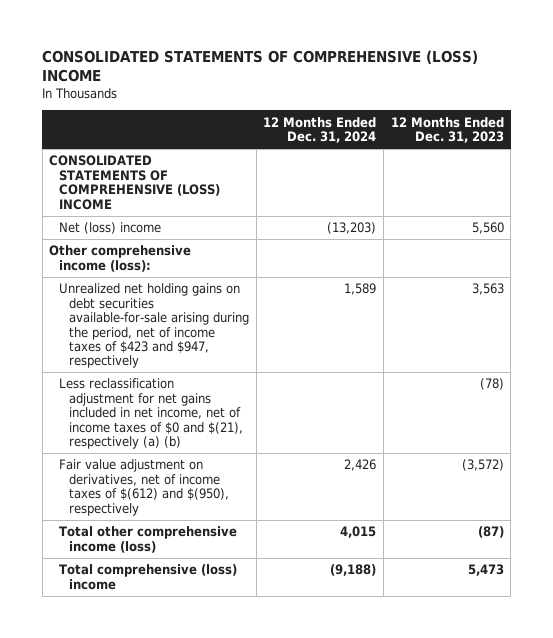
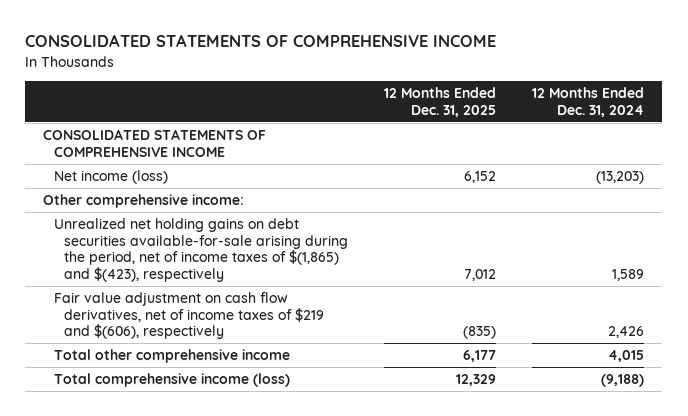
- CONSOLIDATED STATEMENTS OF COMPREHENSIVE (LOSS) INCOME
+ CONSOLIDATED STATEMENTS OF COMPREHENSIVE INCOME
- | 12 Months Ended Dec. 31, 2024 | 12 Months Ended Dec. 31, 2023
+ | 12 Months Ended Dec. 31, 2025 | 12 Months Ended Dec. 31, 2024
- CONSOLIDATED STATEMENTS OF COMPREHENSIVE (LOSS) INCOME
- Net (loss) income | (13,203) | 5,560
- Other comprehensive income (loss):
- Unrealized net holding gains on debt securities available-for-sale arising during the period, net of income taxes of $423 and $947, respectively | 1,589 | 3,563
- Less reclassification adjustment for net gains included in net income, net of income taxes of $0 and $(21), respectively (a) (b) | | (78)
- Fair value adjustment on derivatives, net of income taxes of $(612) and $(950), respectively | 2,426 | (3,572)
- Total other comprehensive income (loss) | 4,015 | (87)
- Total comprehensive (loss) income | (9,188) | 5,473
+ CONSOLIDATED STATEMENTS OF COMPREHENSIVE INCOME
+ Net income (loss) | 6,152 | (13,203)
+ Other comprehensive income:
+ Unrealized net holding gains on debt securities available-for-sale arising during the period, net of income taxes of $(1,865) and $(423), respectively | 7,012 | 1,589
+ Fair value adjustment on cash flow derivatives, net of income taxes of $219 and $(606), respectively | (835) | 2,426
+ Total other comprehensive income | 6,177 | 4,015
+ Total comprehensive income (loss) | 12,329 | (9,188)

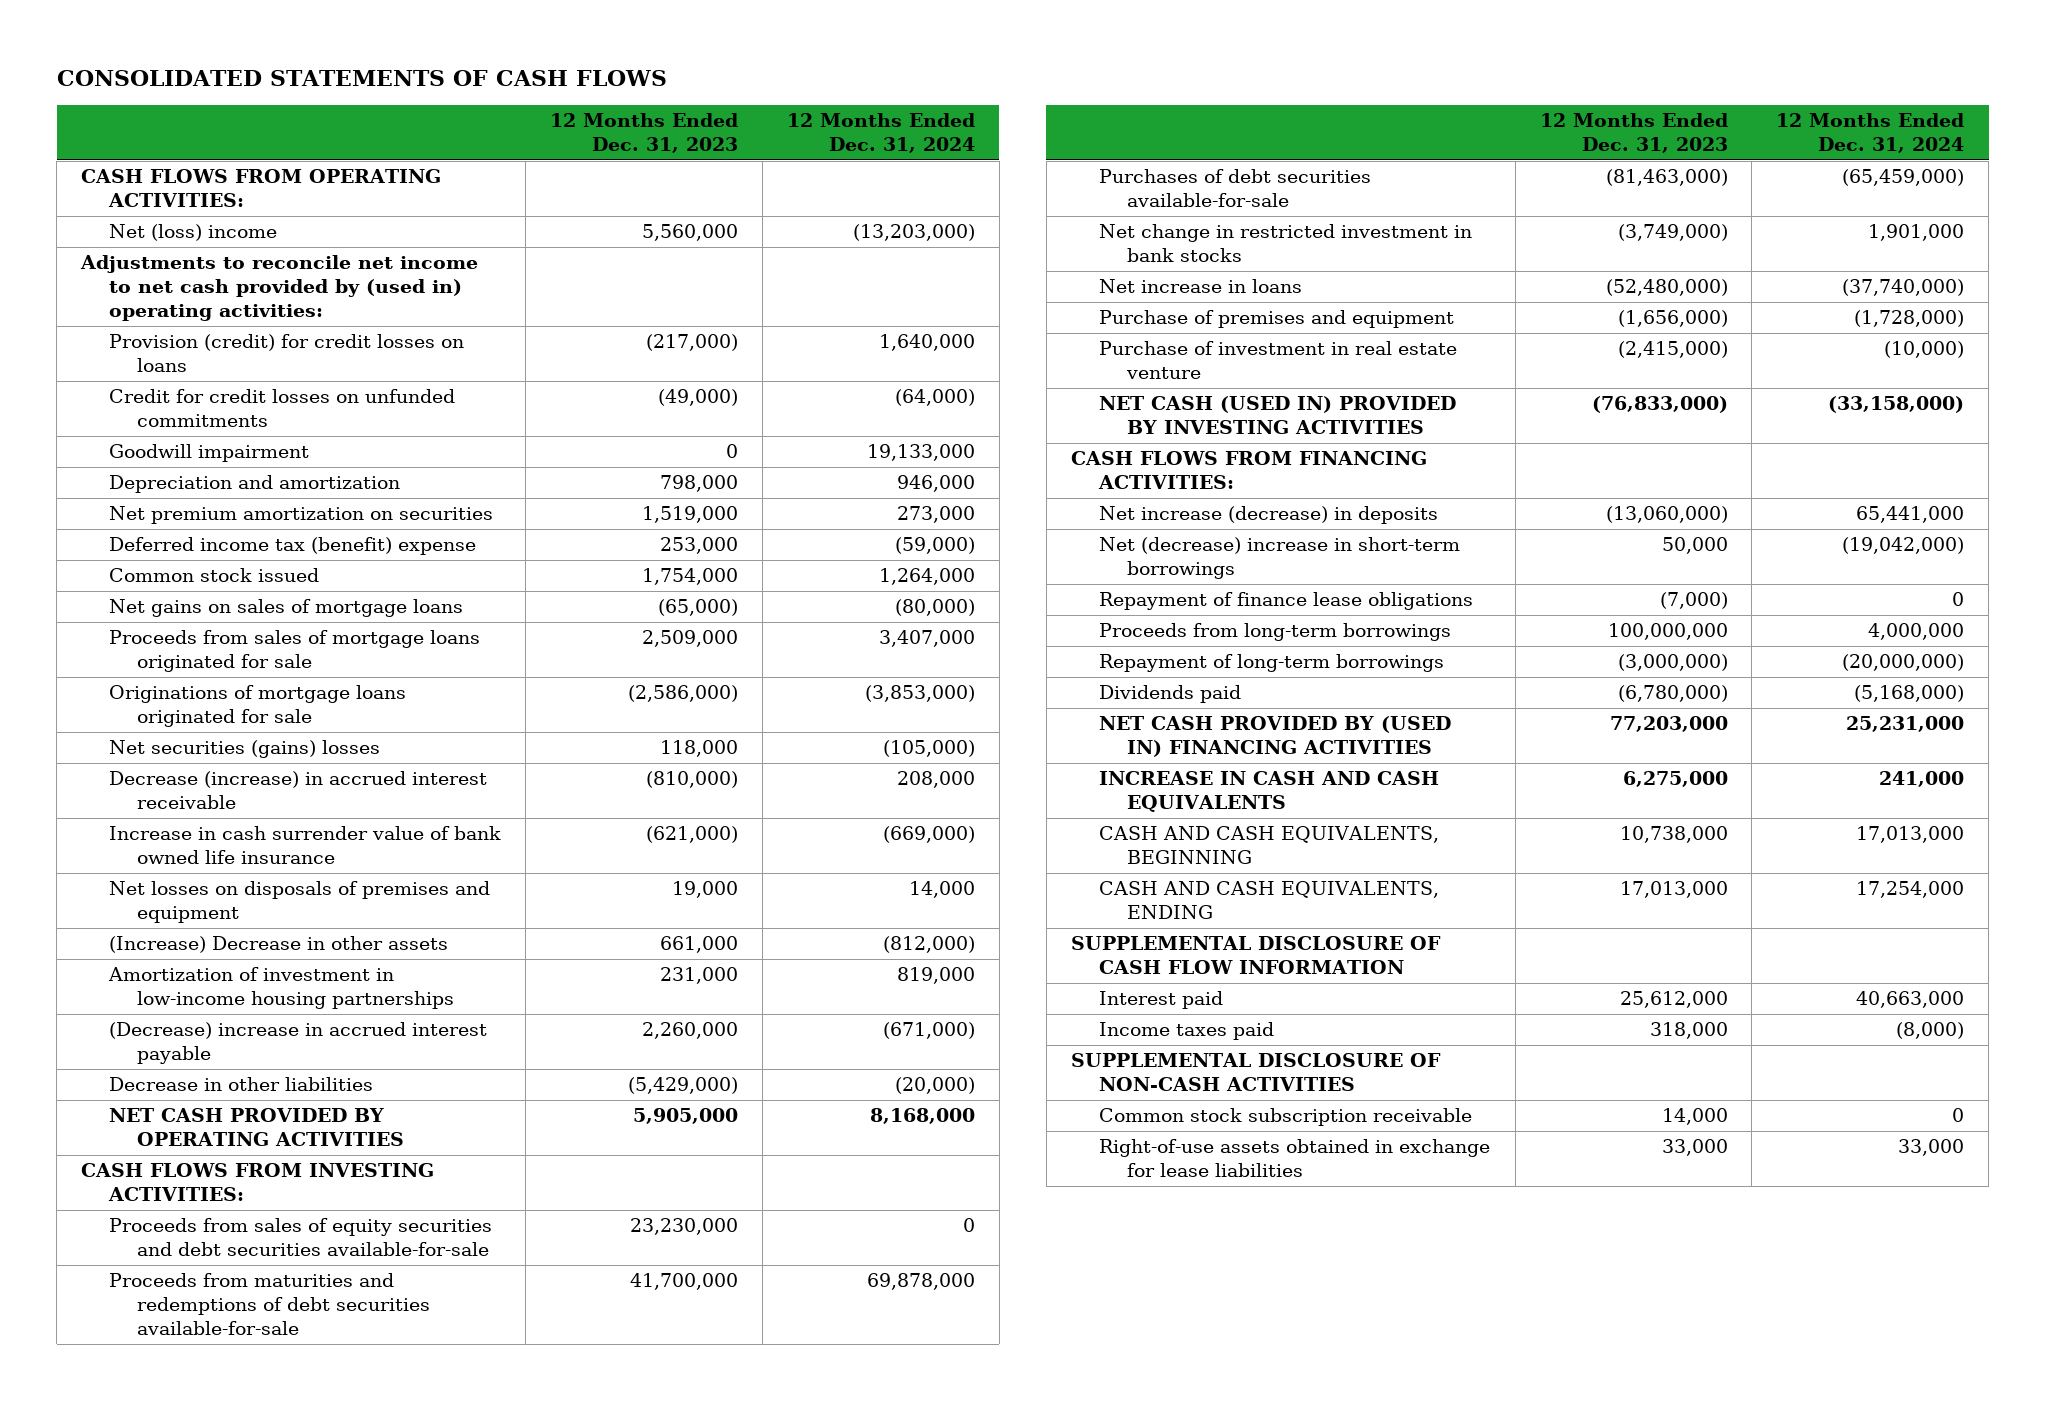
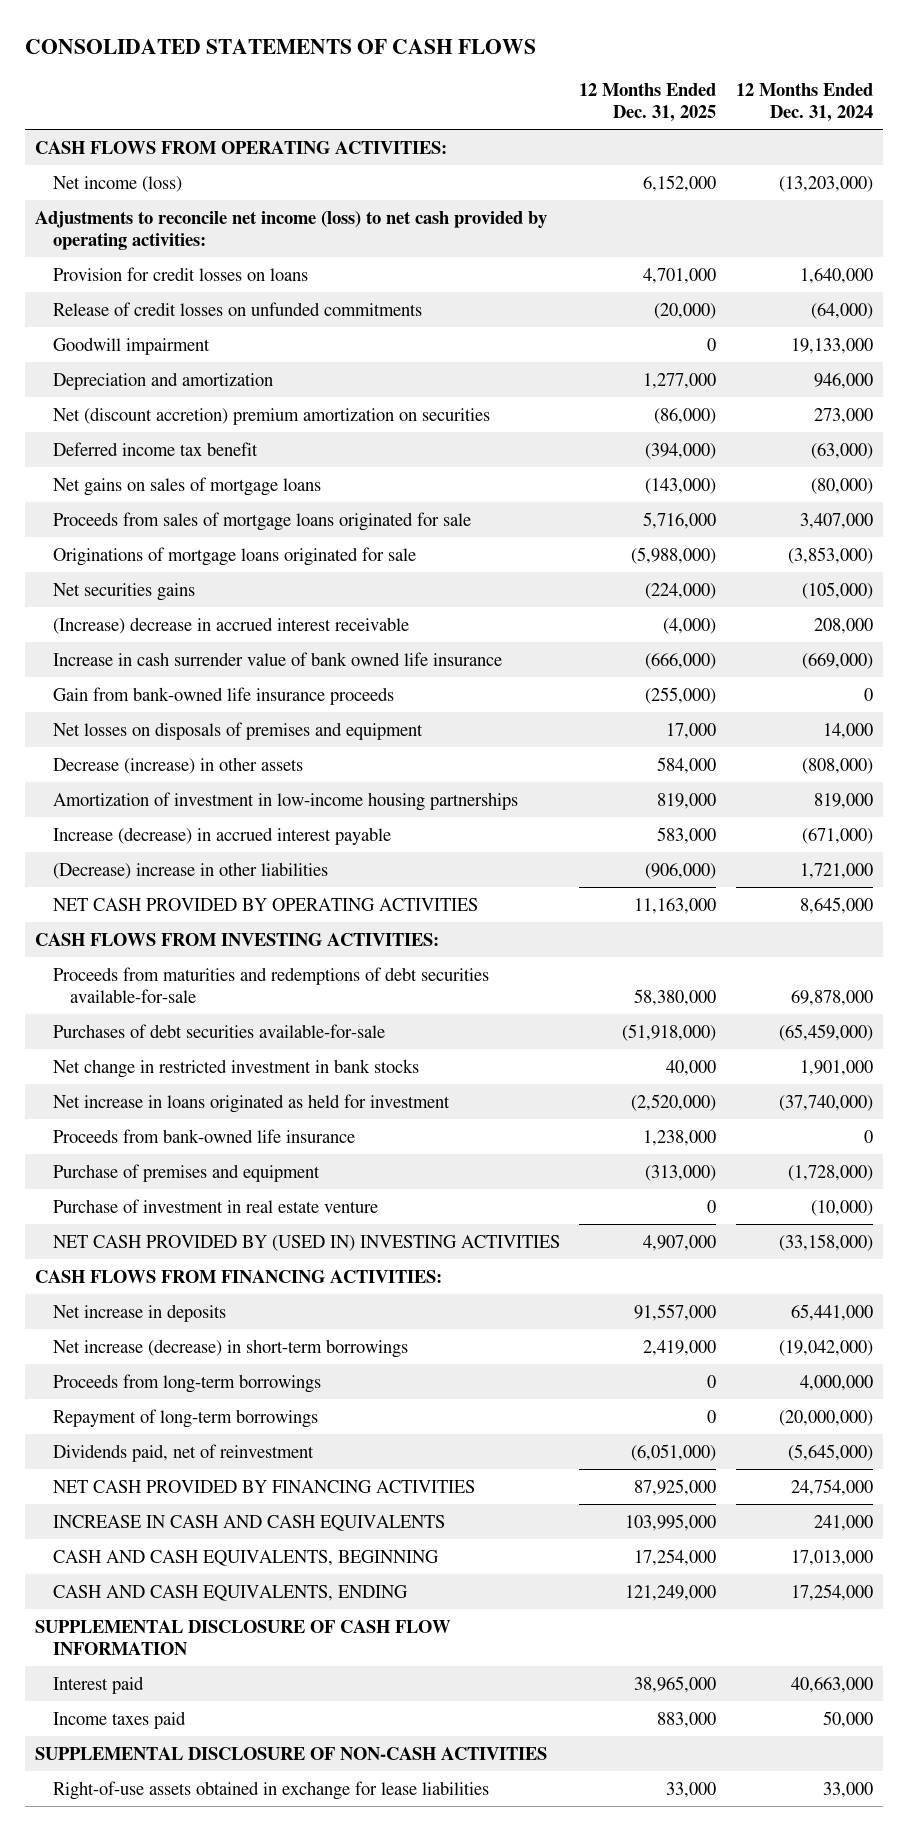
- | 12 Months Ended Dec. 31, 2023 | 12 Months Ended Dec. 31, 2024
+ | 12 Months Ended Dec. 31, 2025 | 12 Months Ended Dec. 31, 2024
- Net (loss) income | 5,560,000 | (13,203,000)
- Adjustments to reconcile net income to net cash provided by (used in) operating activities:
- Provision (credit) for credit losses on loans | (217,000) | 1,640,000
- Credit for credit losses on unfunded commitments | (49,000) | (64,000)
+ Net income (loss) | 6,152,000 | (13,203,000)
+ Adjustments to reconcile net income (loss) to net cash provided by operating activities:
+ Provision for credit losses on loans | 4,701,000 | 1,640,000
+ Release of credit losses on unfunded commitments | (20,000) | (64,000)
- Net premium amortization on securities | 1,519,000 | 273,000
- Deferred income tax (benefit) expense | 253,000 | (59,000)
- Common stock issued | 1,754,000 | 1,264,000
+ Net (discount accretion) premium amortization on securities | (86,000) | 273,000
+ Deferred income tax benefit | (394,000) | (63,000)
- Net securities (gains) losses | 118,000 | (105,000)
- Decrease (increase) in accrued interest receivable | (810,000) | 208,000
+ Net securities gains | (224,000) | (105,000)
+ (Increase) decrease in accrued interest receivable | (4,000) | 208,000
+ Gain from bank-owned life insurance proceeds | (255,000) | 0
- (Increase) Decrease in other assets | 661,000 | (812,000)
+ Decrease (increase) in other assets | 584,000 | (808,000)
- (Decrease) increase in accrued interest payable | 2,260,000 | (671,000)
- Decrease in other liabilities | (5,429,000) | (20,000)
- NET CASH PROVIDED BY OPERATING ACTIVITIES | 5,905,000 | 8,168,000
+ Increase (decrease) in accrued interest payable | 583,000 | (671,000)
+ (Decrease) increase in other liabilities | (906,000) | 1,721,000
+ NET CASH PROVIDED BY OPERATING ACTIVITIES | 11,163,000 | 8,645,000
- Proceeds from sales of equity securities and debt securities available-for-sale | 23,230,000 | 0
- Net increase in loans | (52,480,000) | (37,740,000)
+ Net increase in loans originated as held for investment | (2,520,000) | (37,740,000)
+ Proceeds from bank-owned life insurance | 1,238,000 | 0
- NET CASH (USED IN) PROVIDED BY INVESTING ACTIVITIES | (76,833,000) | (33,158,000)
+ NET CASH PROVIDED BY (USED IN) INVESTING ACTIVITIES | 4,907,000 | (33,158,000)
- Net increase (decrease) in deposits | (13,060,000) | 65,441,000
- Net (decrease) increase in short-term borrowings | 50,000 | (19,042,000)
- Repayment of finance lease obligations | (7,000) | 0
+ Net increase in deposits | 91,557,000 | 65,441,000
+ Net increase (decrease) in short-term borrowings | 2,419,000 | (19,042,000)
- Dividends paid | (6,780,000) | (5,168,000)
- NET CASH PROVIDED BY (USED IN) FINANCING ACTIVITIES | 77,203,000 | 25,231,000
+ Dividends paid, net of reinvestment | (6,051,000) | (5,645,000)
+ NET CASH PROVIDED BY FINANCING ACTIVITIES | 87,925,000 | 24,754,000
- Income taxes paid | 318,000 | (8,000)
+ Income taxes paid | 883,000 | 50,000
- Common stock subscription receivable | 14,000 | 0

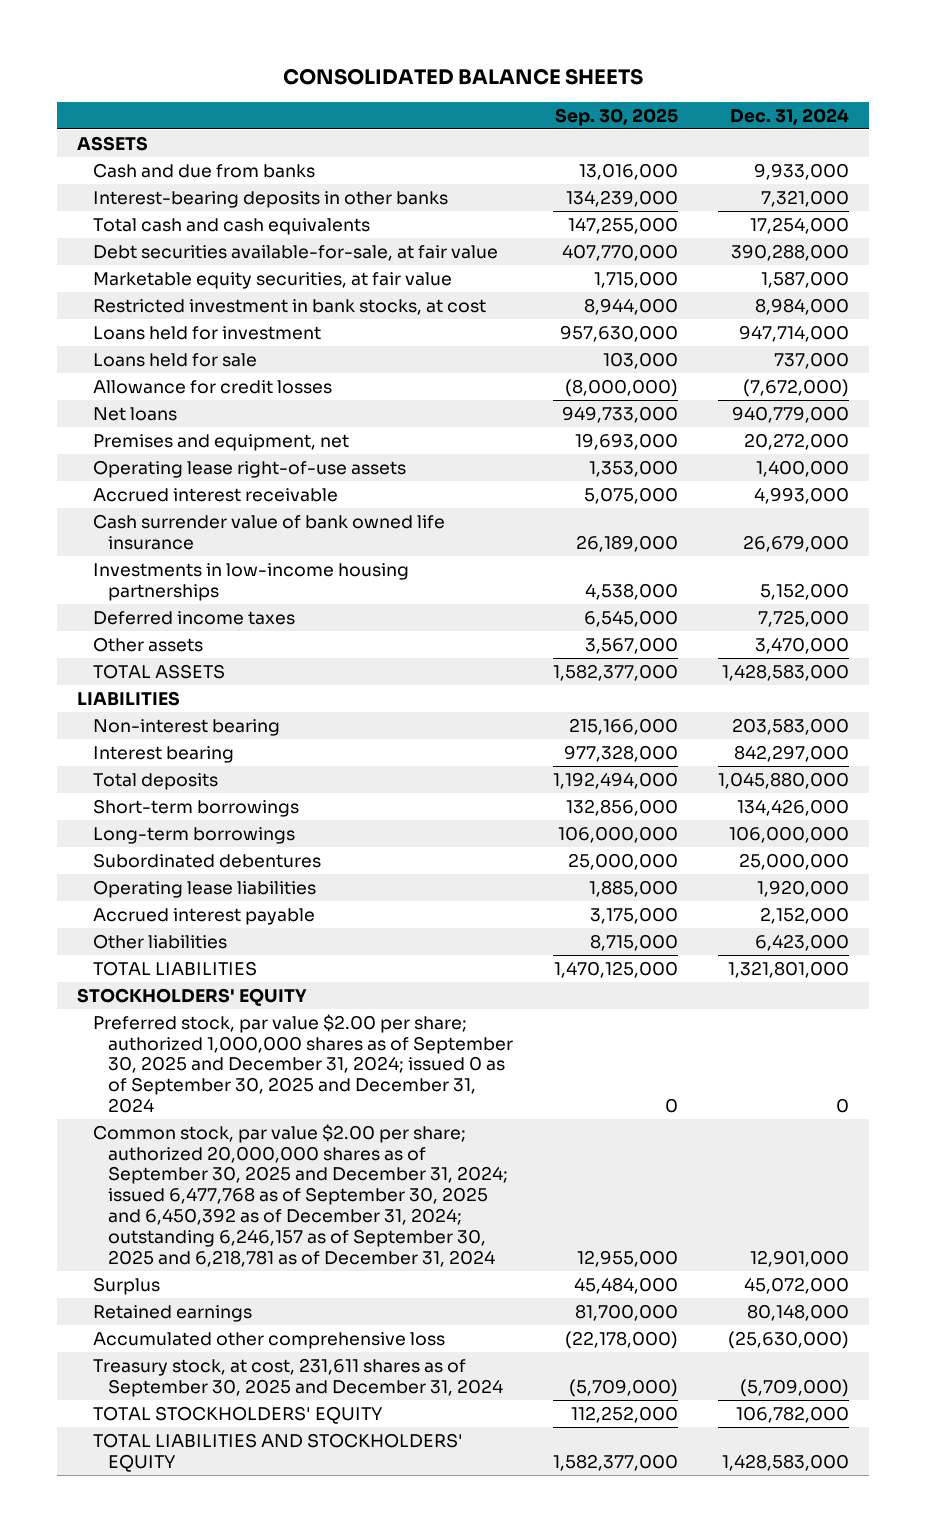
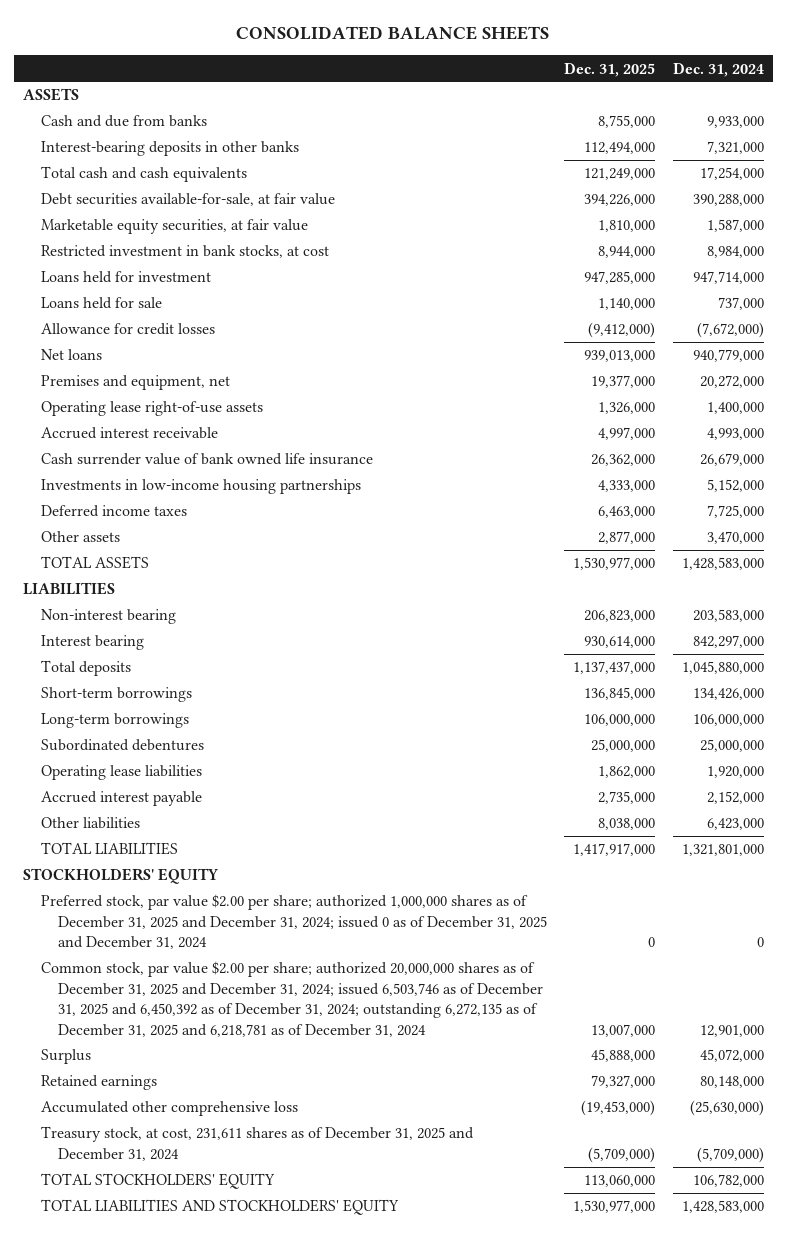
- | Sep. 30, 2025 | Dec. 31, 2024
+ | Dec. 31, 2025 | Dec. 31, 2024
- Preferred stock, par value $2.00 per share; authorized 1,000,000 shares as of September 30, 2025 and December 31, 2024; issued 0 as of September 30, 2025 and December 31, 2024 | 0 | 0
- Common stock, par value $2.00 per share; authorized 20,000,000 shares as of September 30, 2025 and December 31, 2024; issued 6,477,768 as of September 30, 2025 and 6,450,392 as of December 31, 2024; outstanding 6,246,157 as of September 30, 2025 and 6,218,781 as of December 31, 2024 | 12,955,000 | 12,901,000
+ Preferred stock, par value $2.00 per share; authorized 1,000,000 shares as of December 31, 2025 and December 31, 2024; issued 0 as of December 31, 2025 and December 31, 2024 | 0 | 0
+ Common stock, par value $2.00 per share; authorized 20,000,000 shares as of December 31, 2025 and December 31, 2024; issued 6,503,746 as of December 31, 2025 and 6,450,392 as of December 31, 2024; outstanding 6,272,135 as of December 31, 2025 and 6,218,781 as of December 31, 2024 | 13,007,000 | 12,901,000
- Treasury stock, at cost, 231,611 shares as of September 30, 2025 and December 31, 2024 | (5,709,000) | (5,709,000)
+ Treasury stock, at cost, 231,611 shares as of December 31, 2025 and December 31, 2024 | (5,709,000) | (5,709,000)

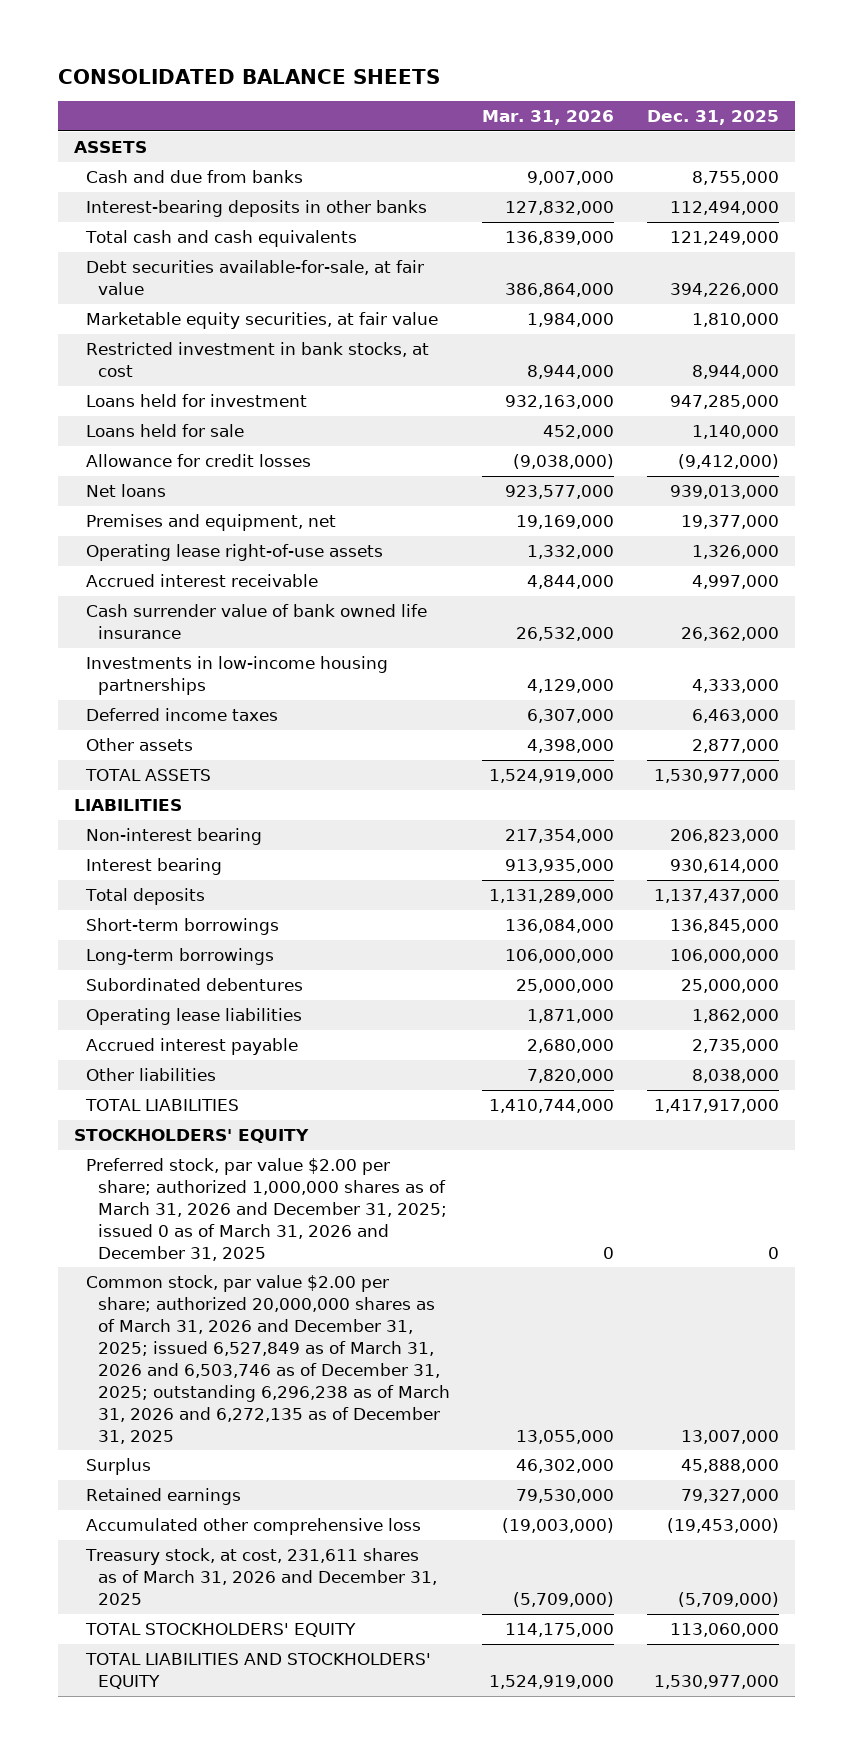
- | Dec. 31, 2025 | Dec. 31, 2024
+ | Mar. 31, 2026 | Dec. 31, 2025
- Preferred stock, par value $2.00 per share; authorized 1,000,000 shares as of December 31, 2025 and December 31, 2024; issued 0 as of December 31, 2025 and December 31, 2024 | 0 | 0
- Common stock, par value $2.00 per share; authorized 20,000,000 shares as of December 31, 2025 and December 31, 2024; issued 6,503,746 as of December 31, 2025 and 6,450,392 as of December 31, 2024; outstanding 6,272,135 as of December 31, 2025 and 6,218,781 as of December 31, 2024 | 13,007,000 | 12,901,000
+ Preferred stock, par value $2.00 per share; authorized 1,000,000 shares as of March 31, 2026 and December 31, 2025; issued 0 as of March 31, 2026 and December 31, 2025 | 0 | 0
+ Common stock, par value $2.00 per share; authorized 20,000,000 shares as of March 31, 2026 and December 31, 2025; issued 6,527,849 as of March 31, 2026 and 6,503,746 as of December 31, 2025; outstanding 6,296,238 as of March 31, 2026 and 6,272,135 as of December 31, 2025 | 13,055,000 | 13,007,000
- Treasury stock, at cost, 231,611 shares as of December 31, 2025 and December 31, 2024 | (5,709,000) | (5,709,000)
+ Treasury stock, at cost, 231,611 shares as of March 31, 2026 and December 31, 2025 | (5,709,000) | (5,709,000)

